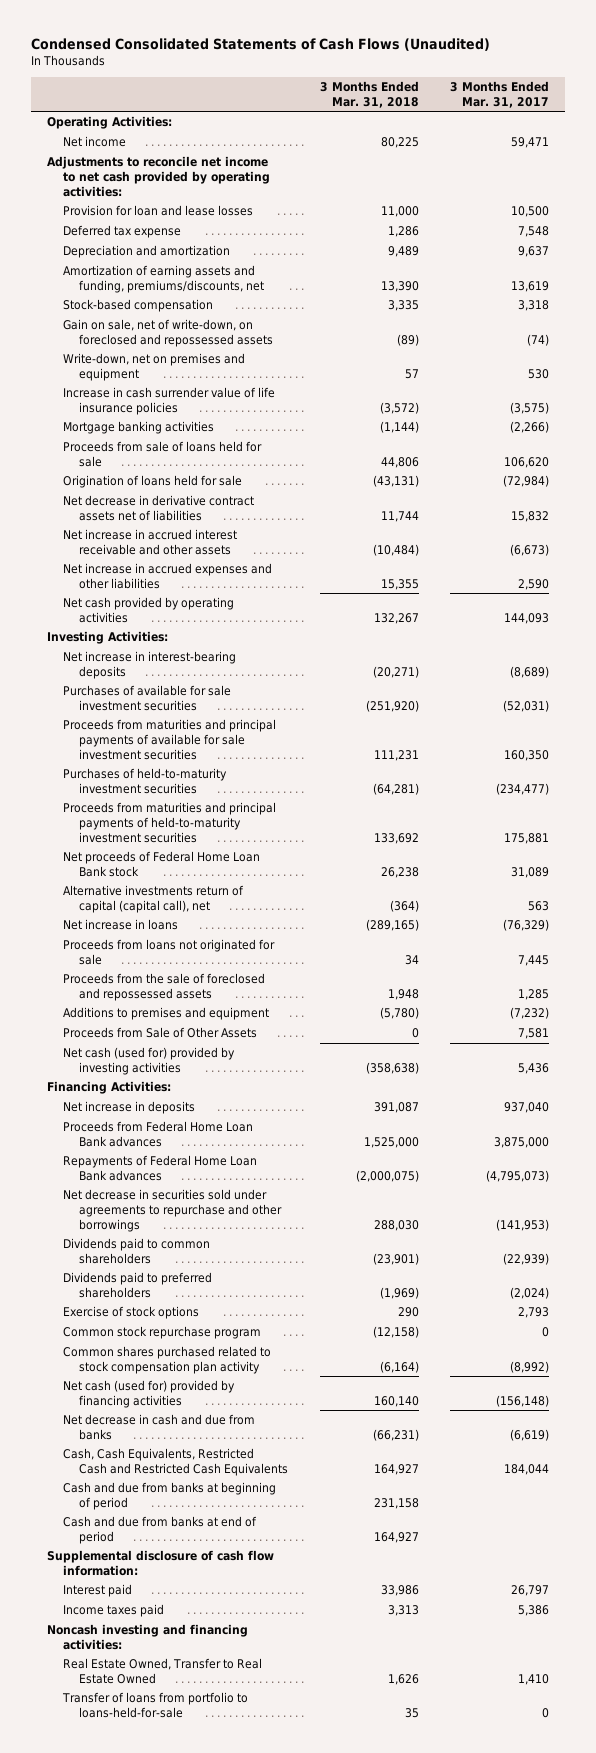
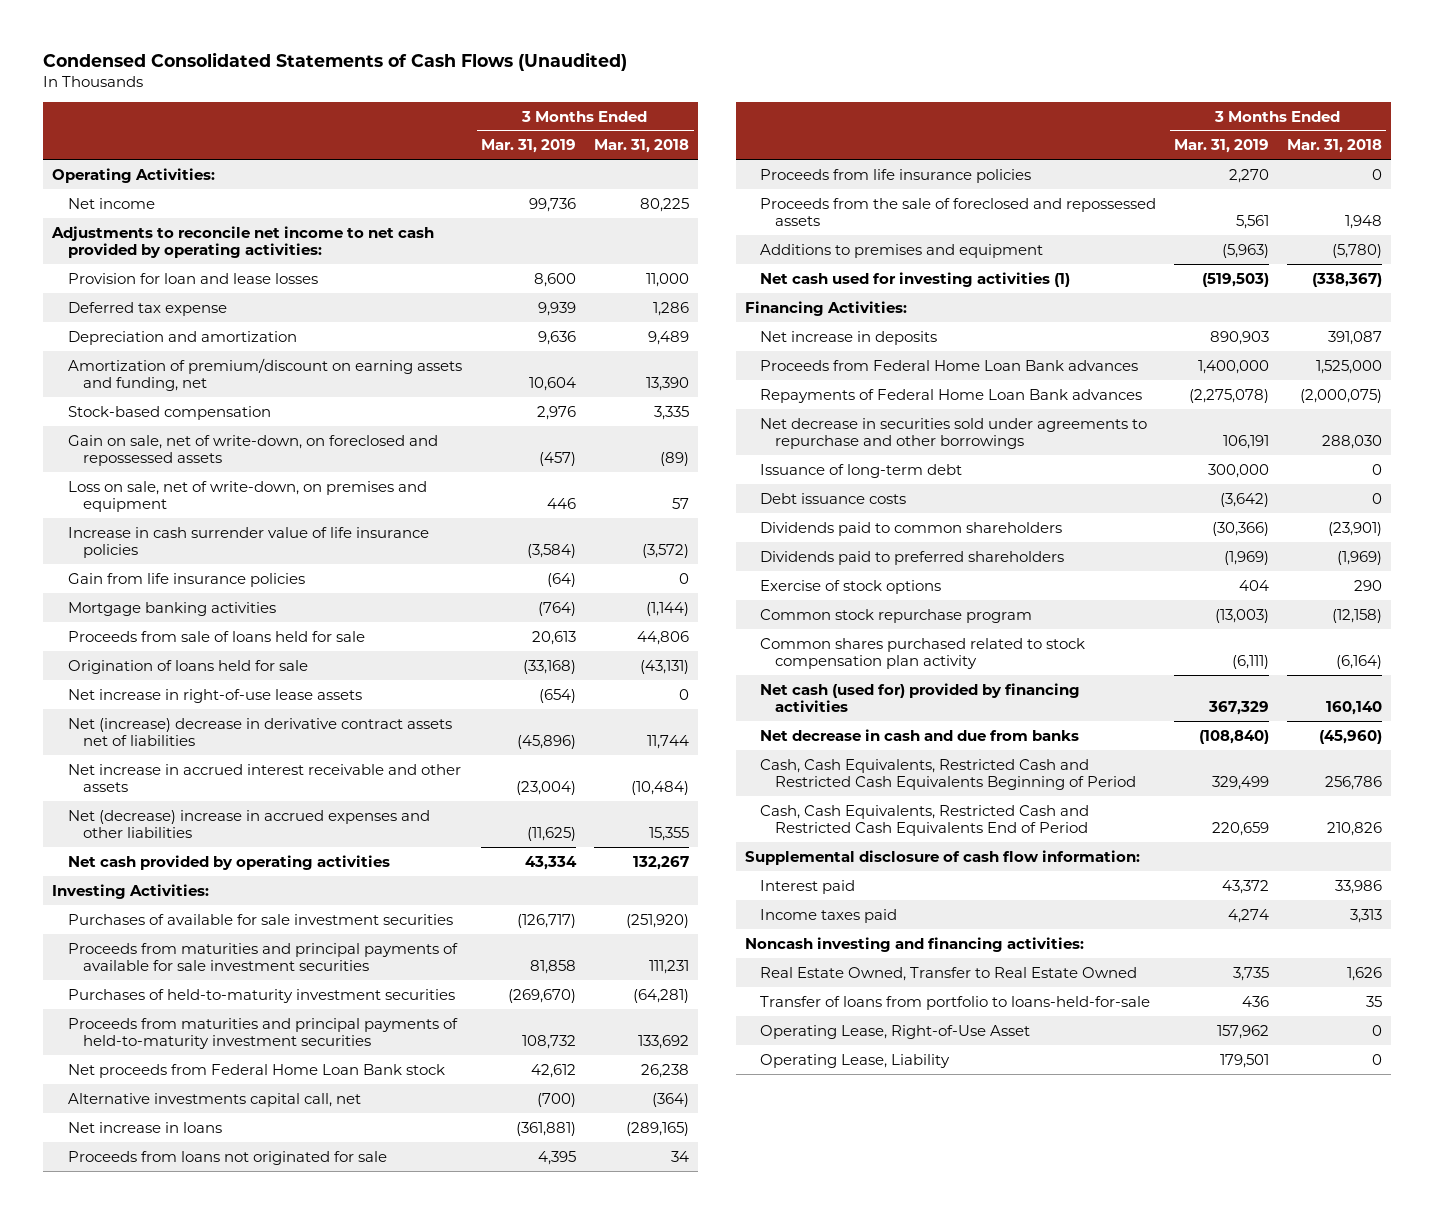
- | 3 Months Ended Mar. 31, 2018 | 3 Months Ended Mar. 31, 2017
+ | 3 Months Ended Mar. 31, 2019 | 3 Months Ended Mar. 31, 2018
- Amortization of earning assets and funding, premiums/discounts, net | 13,390 | 13,619
+ Amortization of premium/discount on earning assets and funding, net | 10,604 | 13,390
- Write-down, net on premises and equipment | 57 | 530
+ Loss on sale, net of write-down, on premises and equipment | 446 | 57
+ Gain from life insurance policies | (64) | 0
- Net decrease in derivative contract assets net of liabilities | 11,744 | 15,832
+ Net increase in right-of-use lease assets | (654) | 0
+ Net (increase) decrease in derivative contract assets net of liabilities | (45,896) | 11,744
- Net increase in accrued expenses and other liabilities | 15,355 | 2,590
+ Net (decrease) increase in accrued expenses and other liabilities | (11,625) | 15,355
- Net increase in interest-bearing deposits | (20,271) | (8,689)
- Net proceeds of Federal Home Loan Bank stock | 26,238 | 31,089
- Alternative investments return of capital (capital call), net | (364) | 563
+ Net proceeds from Federal Home Loan Bank stock | 42,612 | 26,238
+ Alternative investments capital call, net | (700) | (364)
+ Proceeds from life insurance policies | 2,270 | 0
- Proceeds from Sale of Other Assets | 0 | 7,581
- Net cash (used for) provided by investing activities | (358,638) | 5,436
+ Net cash used for investing activities (1) | (519,503) | (338,367)
+ Issuance of long-term debt | 300,000 | 0
+ Debt issuance costs | (3,642) | 0
- Net decrease in cash and due from banks | (66,231) | (6,619)
- Cash, Cash Equivalents, Restricted Cash and Restricted Cash Equivalents | 164,927 | 184,044
- Cash and due from banks at beginning of period | 231,158 |
- Cash and due from banks at end of period | 164,927 |
+ Net decrease in cash and due from banks | (108,840) | (45,960)
+ Cash, Cash Equivalents, Restricted Cash and Restricted Cash Equivalents Beginning of Period | 329,499 | 256,786
+ Cash, Cash Equivalents, Restricted Cash and Restricted Cash Equivalents End of Period | 220,659 | 210,826
+ Operating Lease, Right-of-Use Asset | 157,962 | 0
+ Operating Lease, Liability | 179,501 | 0

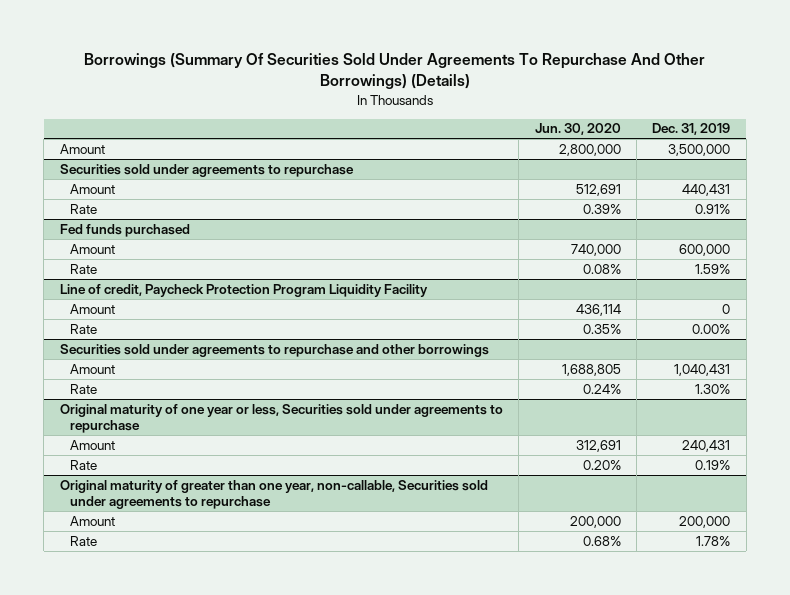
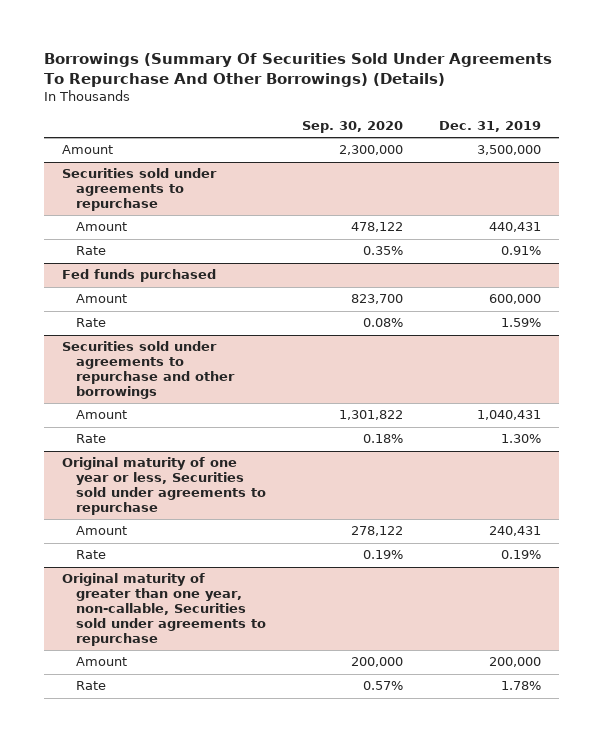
- | Jun. 30, 2020 | Dec. 31, 2019
+ | Sep. 30, 2020 | Dec. 31, 2019
- Line of credit, Paycheck Protection Program Liquidity Facility
- Amount | 436,114 | 0
- Rate | 0.35% | 0.00%

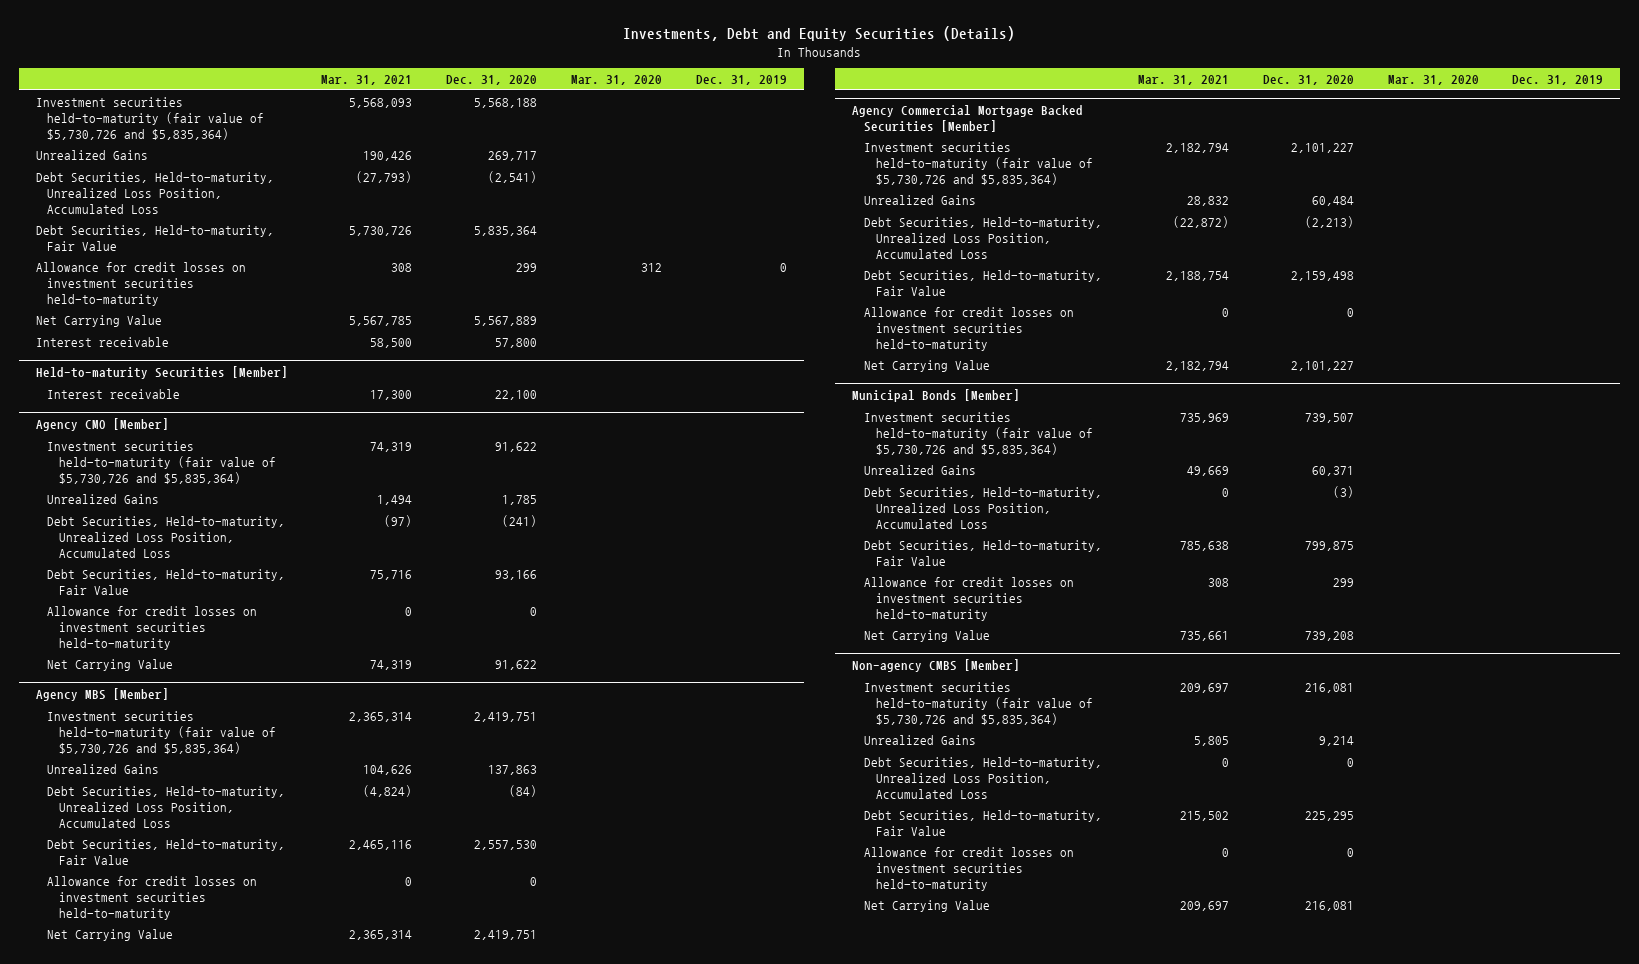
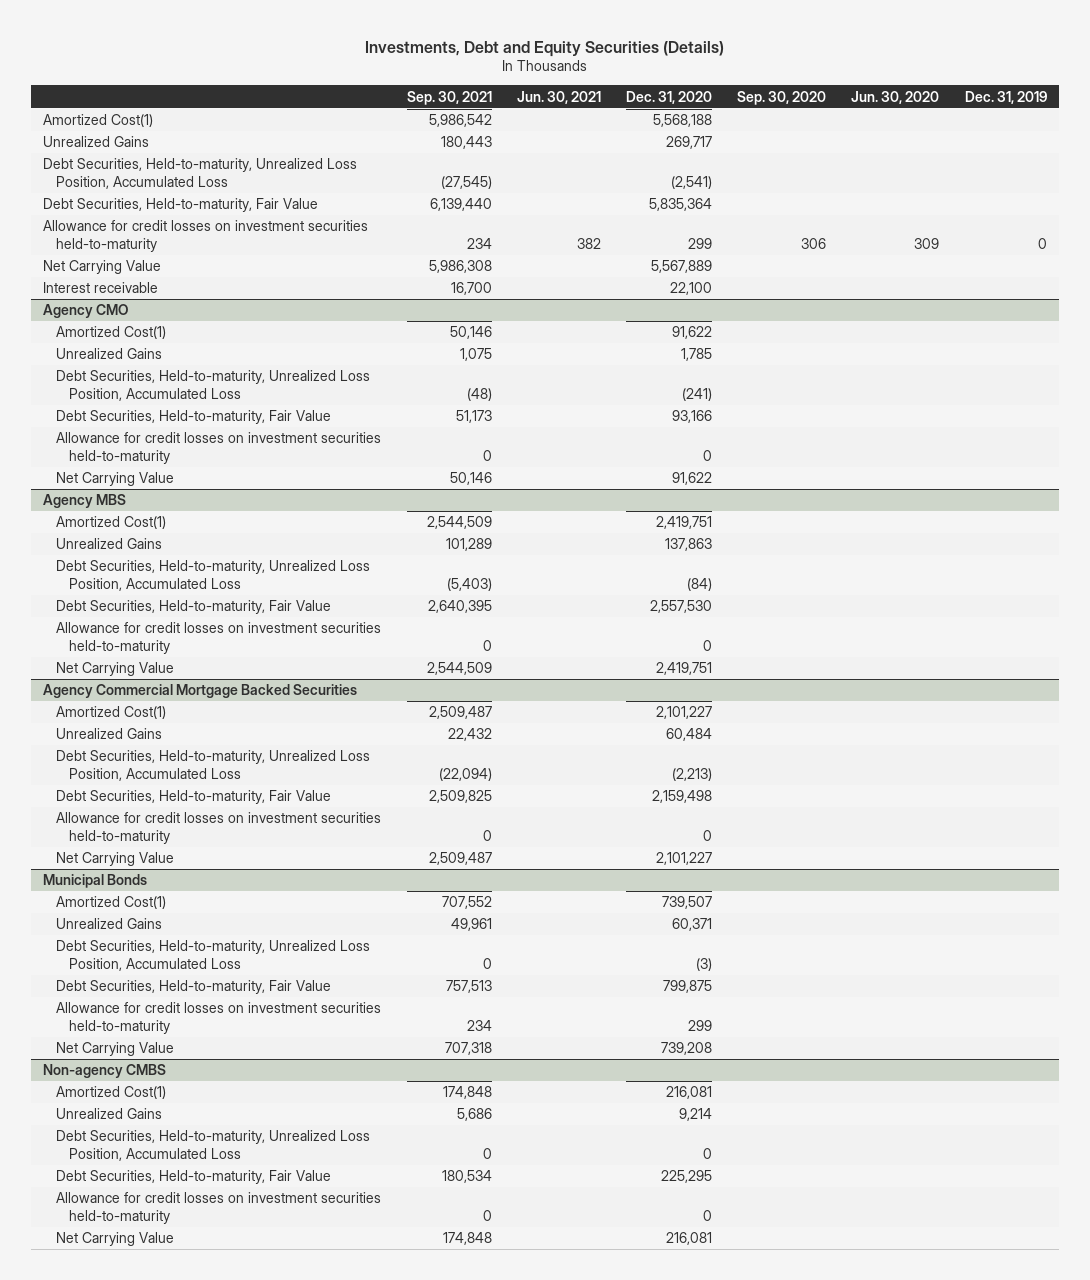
- | Mar. 31, 2021 | Dec. 31, 2020 | Mar. 31, 2020 | Dec. 31, 2019
+ | Sep. 30, 2021 | Jun. 30, 2021 | Dec. 31, 2020 | Sep. 30, 2020 | Jun. 30, 2020 | Dec. 31, 2019
- Investment securities held-to-maturity (fair value of $5,730,726 and $5,835,364) | 5,568,093 | 5,568,188 | |
+ Amortized Cost(1) | 5,986,542 | | 5,568,188 | | |
- Interest receivable | 58,500 | 57,800 | |
- Held-to-maturity Securities [Member]
- Agency CMO [Member]
- Investment securities held-to-maturity (fair value of $5,730,726 and $5,835,364) | 74,319 | 91,622 | |
+ Agency CMO
+ Amortized Cost(1) | 50,146 | | 91,622 | | |
- Agency MBS [Member]
- Investment securities held-to-maturity (fair value of $5,730,726 and $5,835,364) | 2,365,314 | 2,419,751 | |
+ Agency MBS
+ Amortized Cost(1) | 2,544,509 | | 2,419,751 | | |
- Agency Commercial Mortgage Backed Securities [Member]
- Investment securities held-to-maturity (fair value of $5,730,726 and $5,835,364) | 2,182,794 | 2,101,227 | |
+ Agency Commercial Mortgage Backed Securities
+ Amortized Cost(1) | 2,509,487 | | 2,101,227 | | |
- Municipal Bonds [Member]
- Investment securities held-to-maturity (fair value of $5,730,726 and $5,835,364) | 735,969 | 739,507 | |
+ Municipal Bonds
+ Amortized Cost(1) | 707,552 | | 739,507 | | |
- Non-agency CMBS [Member]
- Investment securities held-to-maturity (fair value of $5,730,726 and $5,835,364) | 209,697 | 216,081 | |
+ Non-agency CMBS
+ Amortized Cost(1) | 174,848 | | 216,081 | | |

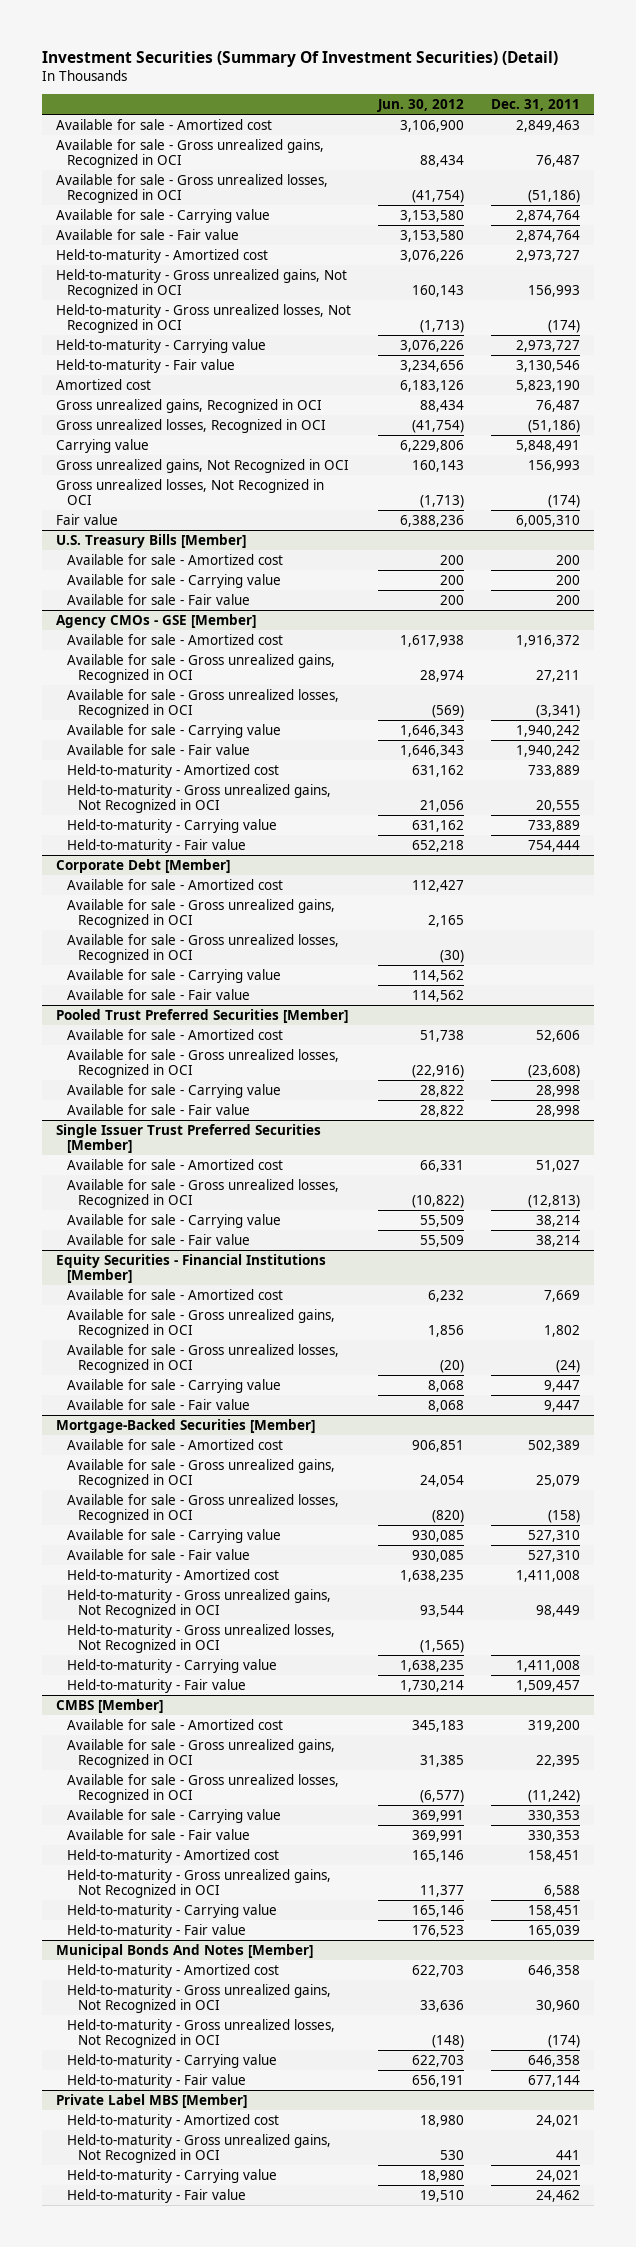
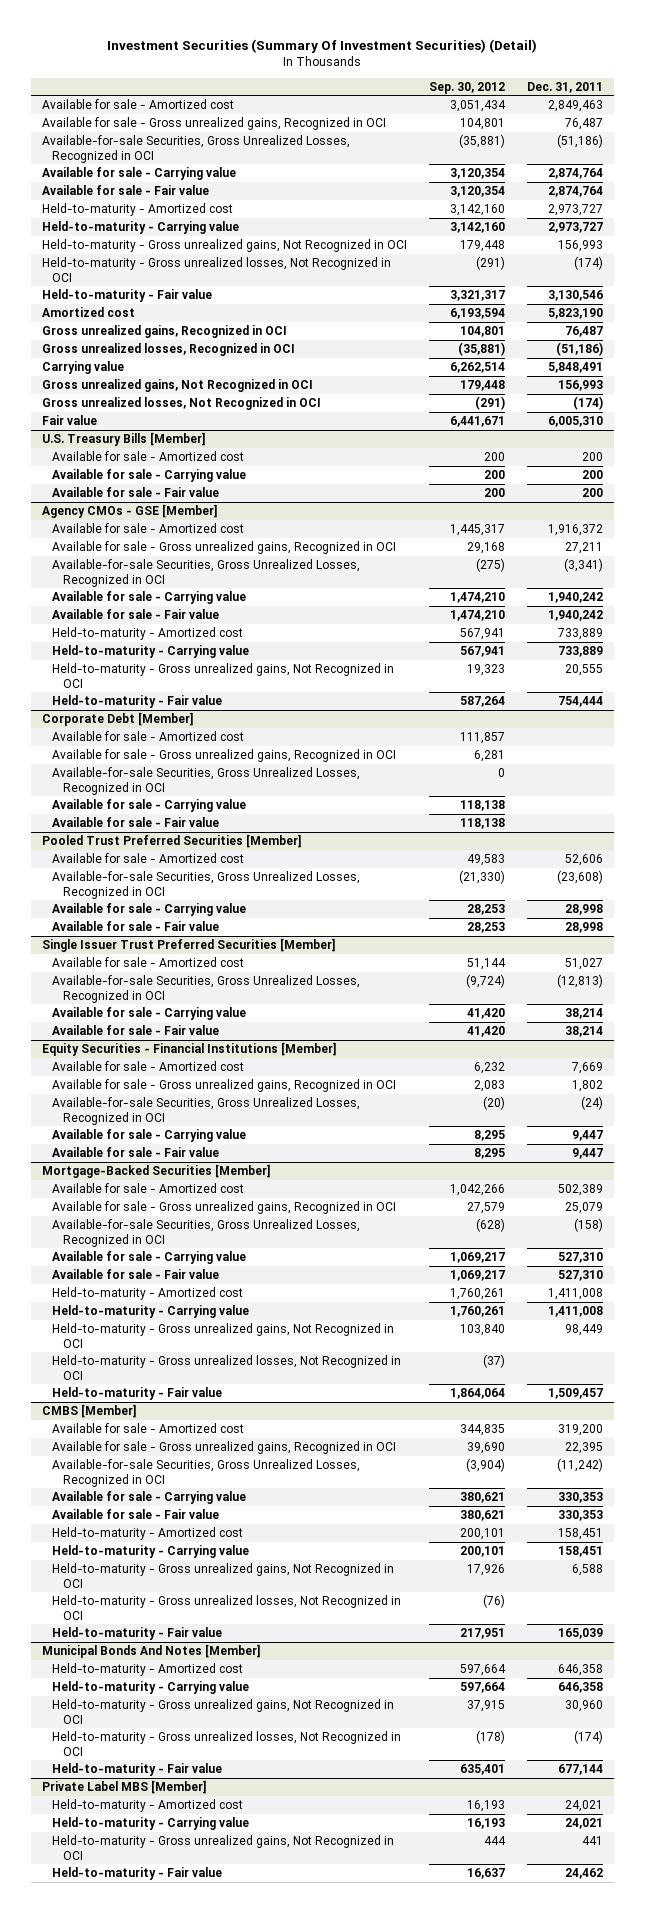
- | Jun. 30, 2012 | Dec. 31, 2011
+ | Sep. 30, 2012 | Dec. 31, 2011
- Available for sale - Gross unrealized losses, Recognized in OCI | (41,754) | (51,186)
+ Available-for-sale Securities, Gross Unrealized Losses, Recognized in OCI | (35,881) | (51,186)
moved up: Held-to-maturity - Carrying value | 3,142,160 | 2,973,727
@ Agency CMOs - GSE [Member]
- Available for sale - Gross unrealized losses, Recognized in OCI | (569) | (3,341)
+ Available-for-sale Securities, Gross Unrealized Losses, Recognized in OCI | (275) | (3,341)
moved down: Held-to-maturity - Gross unrealized gains, Not Recognized in OCI | 19,323 | 20,555
@ Corporate Debt [Member]
- Available for sale - Gross unrealized losses, Recognized in OCI | (30) |
+ Available-for-sale Securities, Gross Unrealized Losses, Recognized in OCI | 0 |
@ Pooled Trust Preferred Securities [Member]
- Available for sale - Gross unrealized losses, Recognized in OCI | (22,916) | (23,608)
+ Available-for-sale Securities, Gross Unrealized Losses, Recognized in OCI | (21,330) | (23,608)
@ Single Issuer Trust Preferred Securities [Member]
- Available for sale - Gross unrealized losses, Recognized in OCI | (10,822) | (12,813)
+ Available-for-sale Securities, Gross Unrealized Losses, Recognized in OCI | (9,724) | (12,813)
@ Equity Securities - Financial Institutions [Member]
- Available for sale - Gross unrealized losses, Recognized in OCI | (20) | (24)
+ Available-for-sale Securities, Gross Unrealized Losses, Recognized in OCI | (20) | (24)
@ Mortgage-Backed Securities [Member]
- Available for sale - Gross unrealized losses, Recognized in OCI | (820) | (158)
+ Available-for-sale Securities, Gross Unrealized Losses, Recognized in OCI | (628) | (158)
moved up: Held-to-maturity - Carrying value | 1,760,261 | 1,411,008
@ CMBS [Member]
- Available for sale - Gross unrealized losses, Recognized in OCI | (6,577) | (11,242)
+ Available-for-sale Securities, Gross Unrealized Losses, Recognized in OCI | (3,904) | (11,242)
moved down: Held-to-maturity - Gross unrealized gains, Not Recognized in OCI | 17,926 | 6,588
+ Held-to-maturity - Gross unrealized losses, Not Recognized in OCI | (76) |
@ Municipal Bonds And Notes [Member]
moved up: Held-to-maturity - Carrying value | 597,664 | 646,358
@ Private Label MBS [Member]
moved down: Held-to-maturity - Gross unrealized gains, Not Recognized in OCI | 444 | 441

